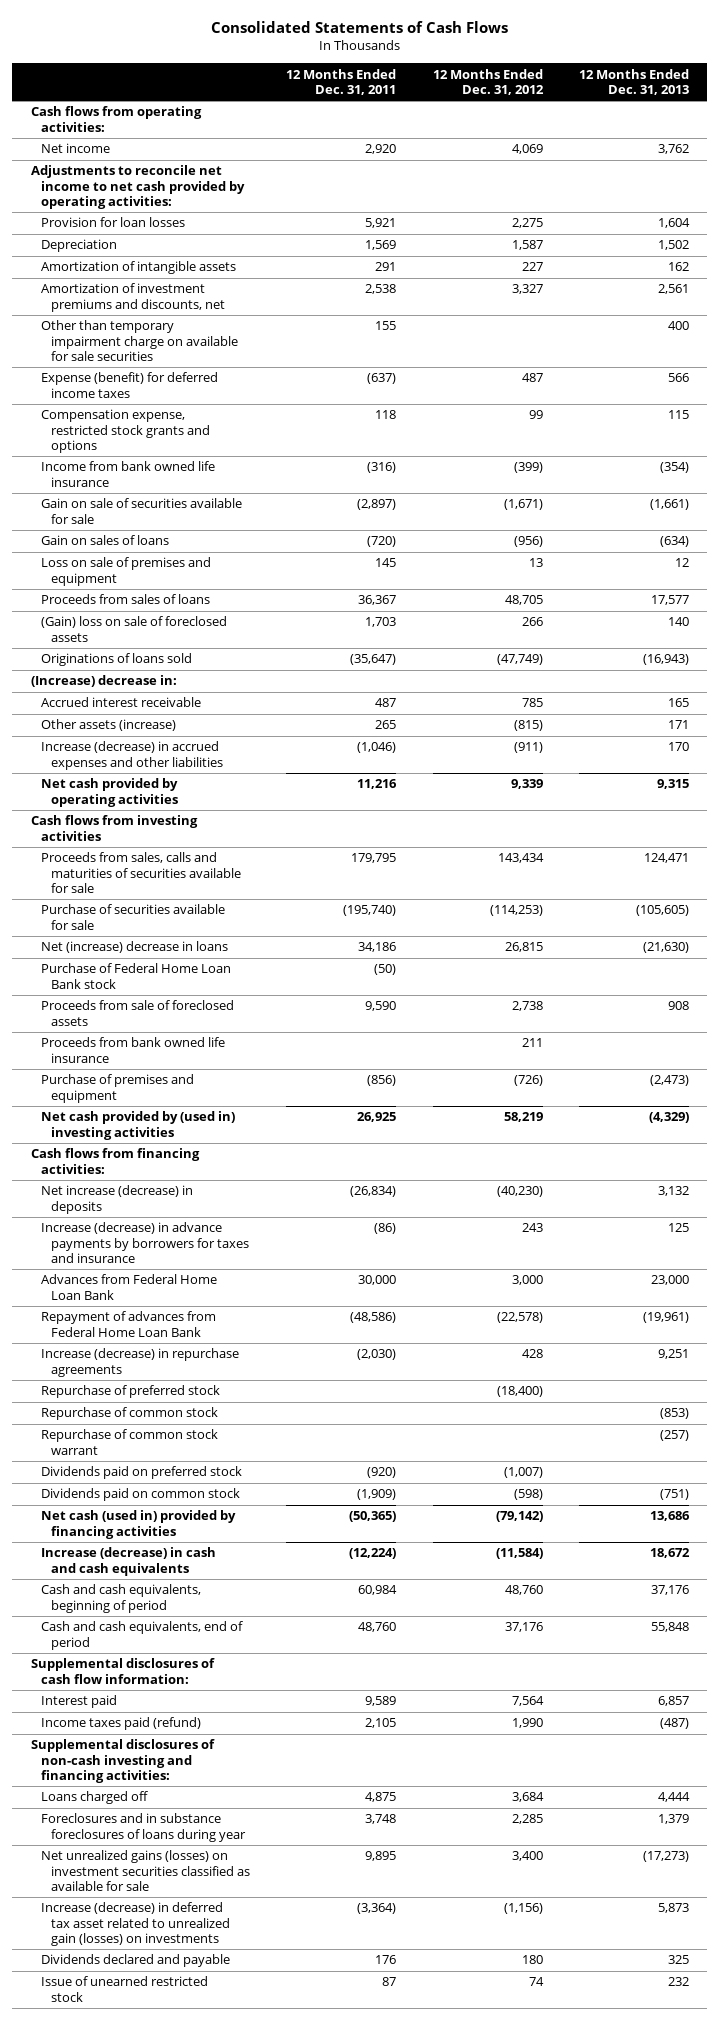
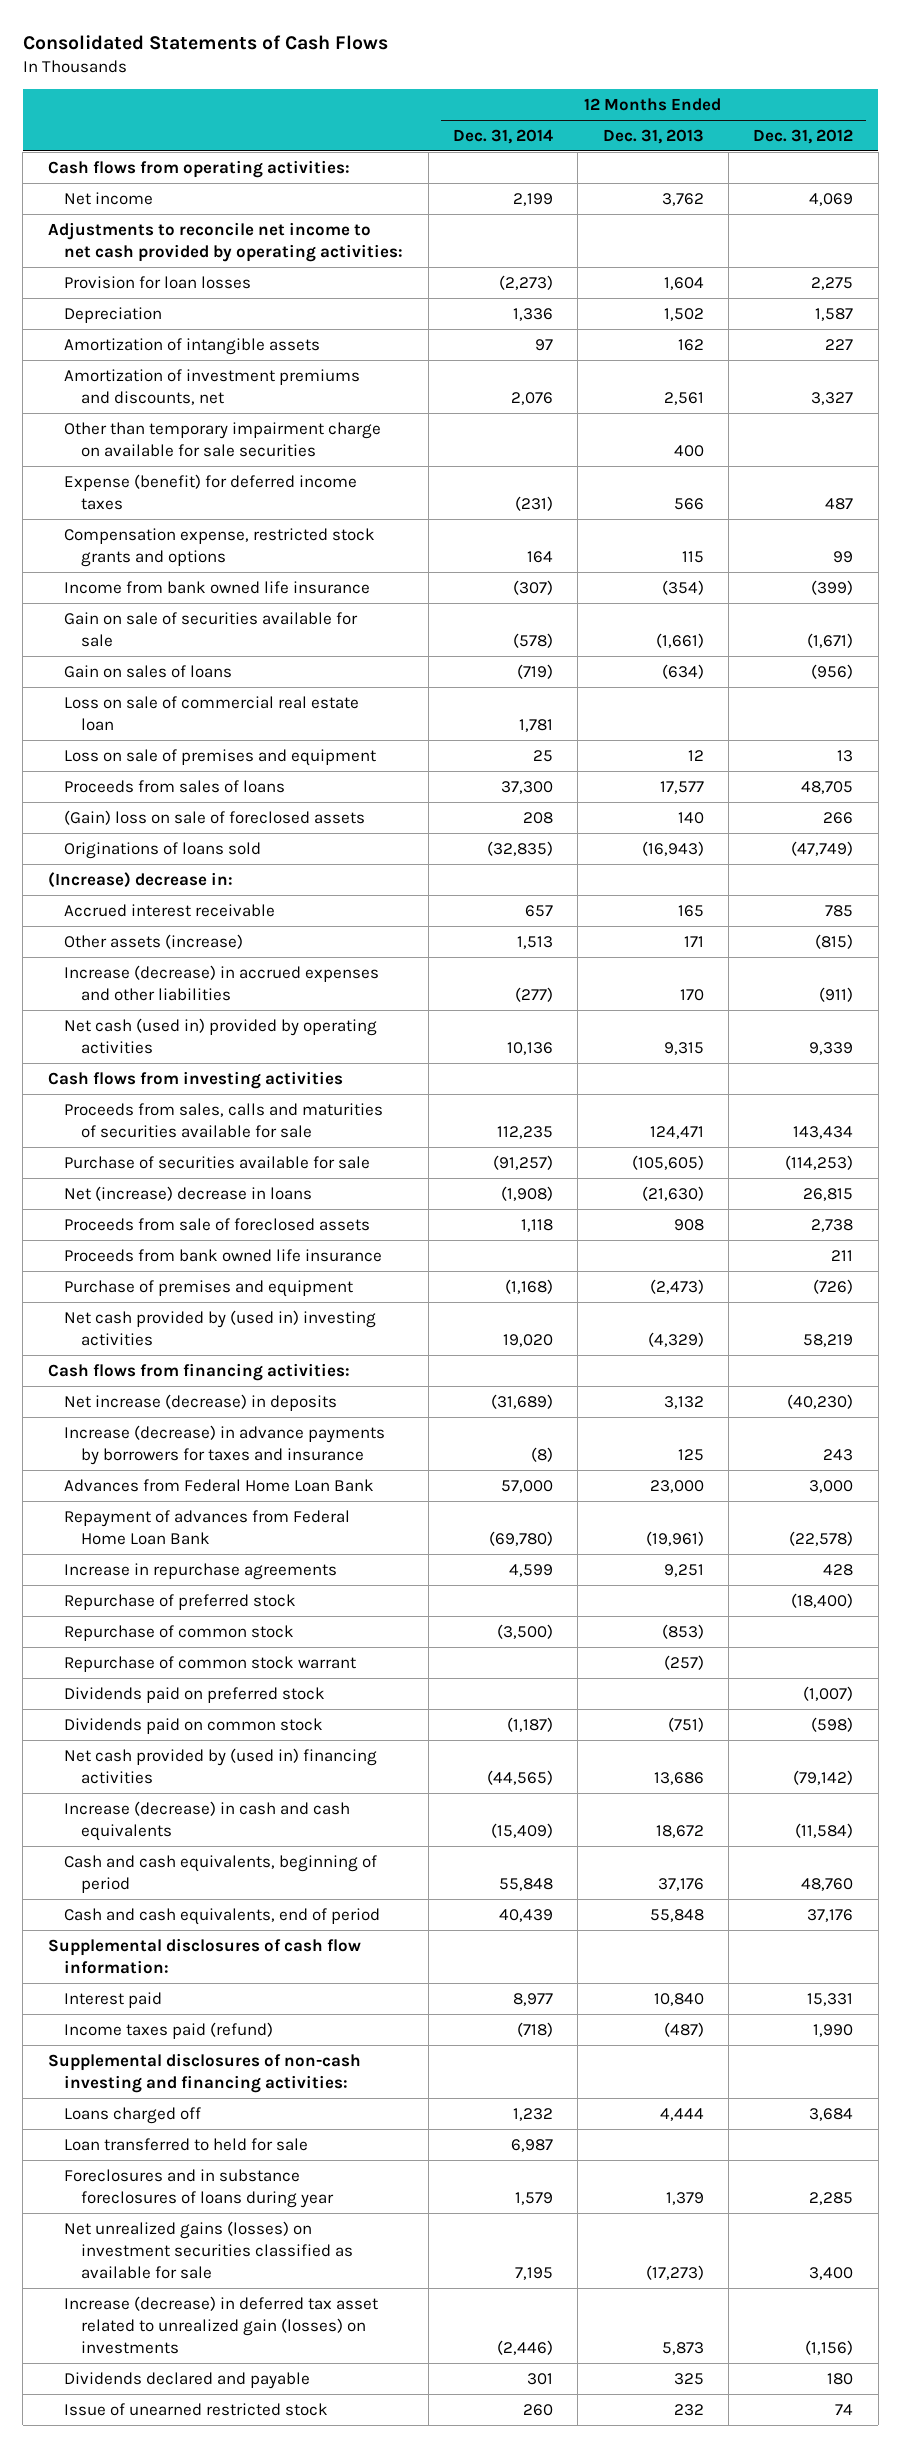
- | 12 Months Ended Dec. 31, 2011 | 12 Months Ended Dec. 31, 2012 | 12 Months Ended Dec. 31, 2013
+ | 12 Months Ended Dec. 31, 2014 | 12 Months Ended Dec. 31, 2013 | 12 Months Ended Dec. 31, 2012
+ Loss on sale of commercial real estate loan | 1,781 | |
- Net cash provided by operating activities | 11,216 | 9,339 | 9,315
+ Net cash (used in) provided by operating activities | 10,136 | 9,315 | 9,339
- Purchase of Federal Home Loan Bank stock | (50) | |
- Increase (decrease) in repurchase agreements | (2,030) | 428 | 9,251
+ Increase in repurchase agreements | 4,599 | 9,251 | 428
- Net cash (used in) provided by financing activities | (50,365) | (79,142) | 13,686
+ Net cash provided by (used in) financing activities | (44,565) | 13,686 | (79,142)
- Interest paid | 9,589 | 7,564 | 6,857
+ Interest paid | 8,977 | 10,840 | 15,331
+ Loan transferred to held for sale | 6,987 | |

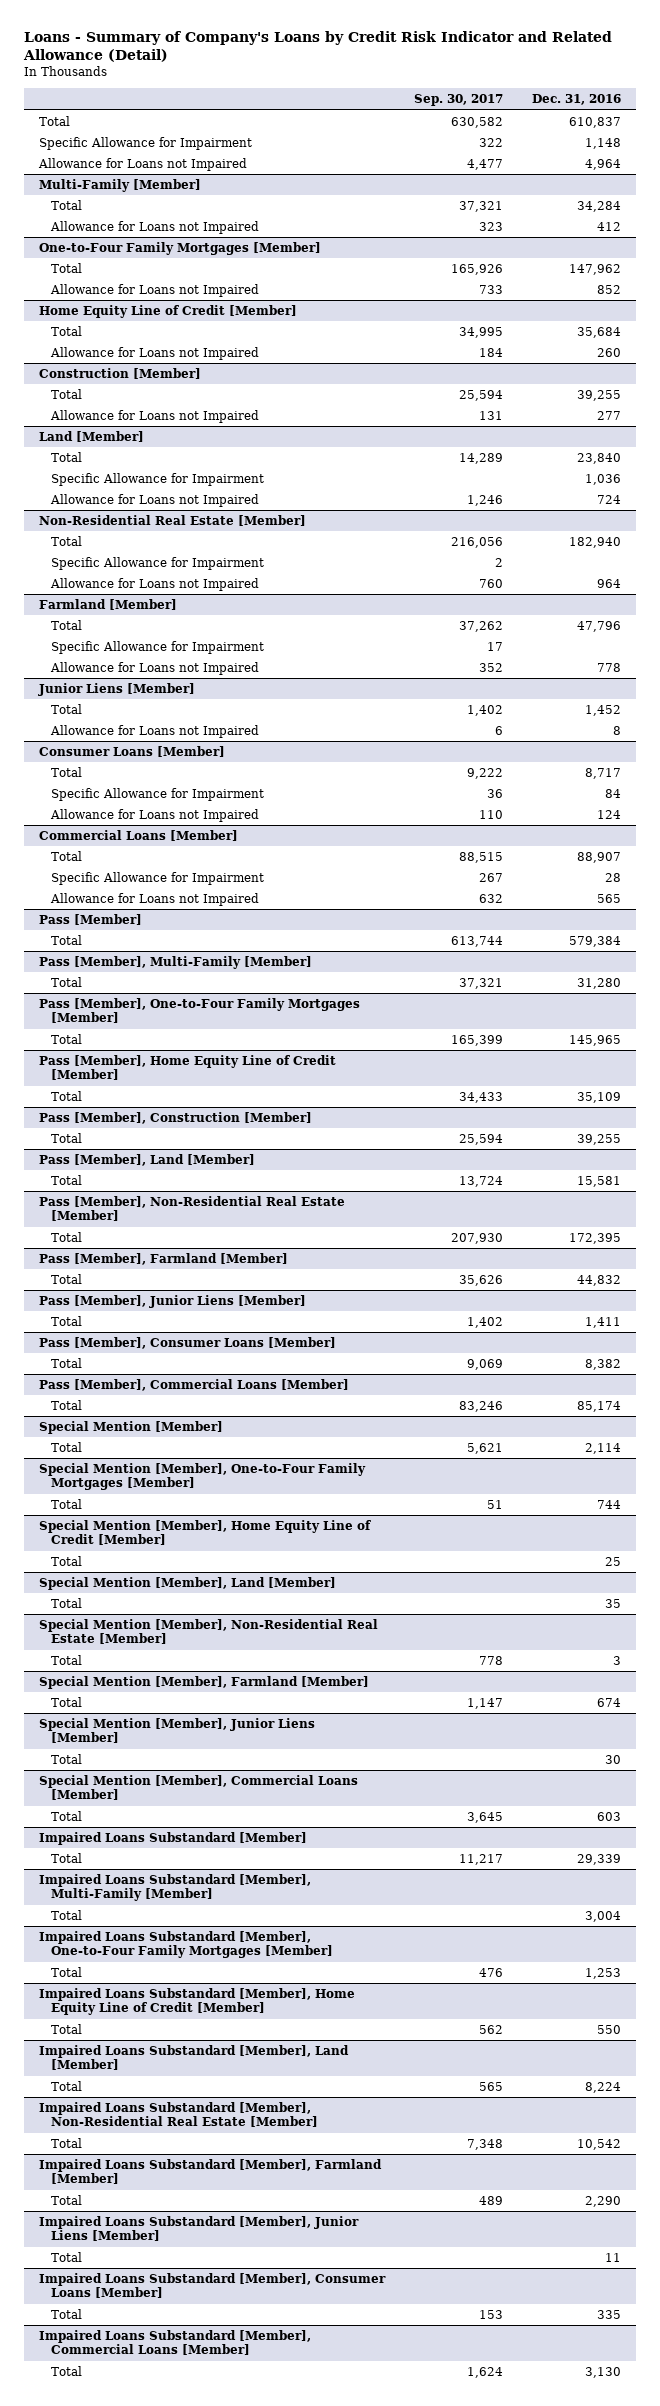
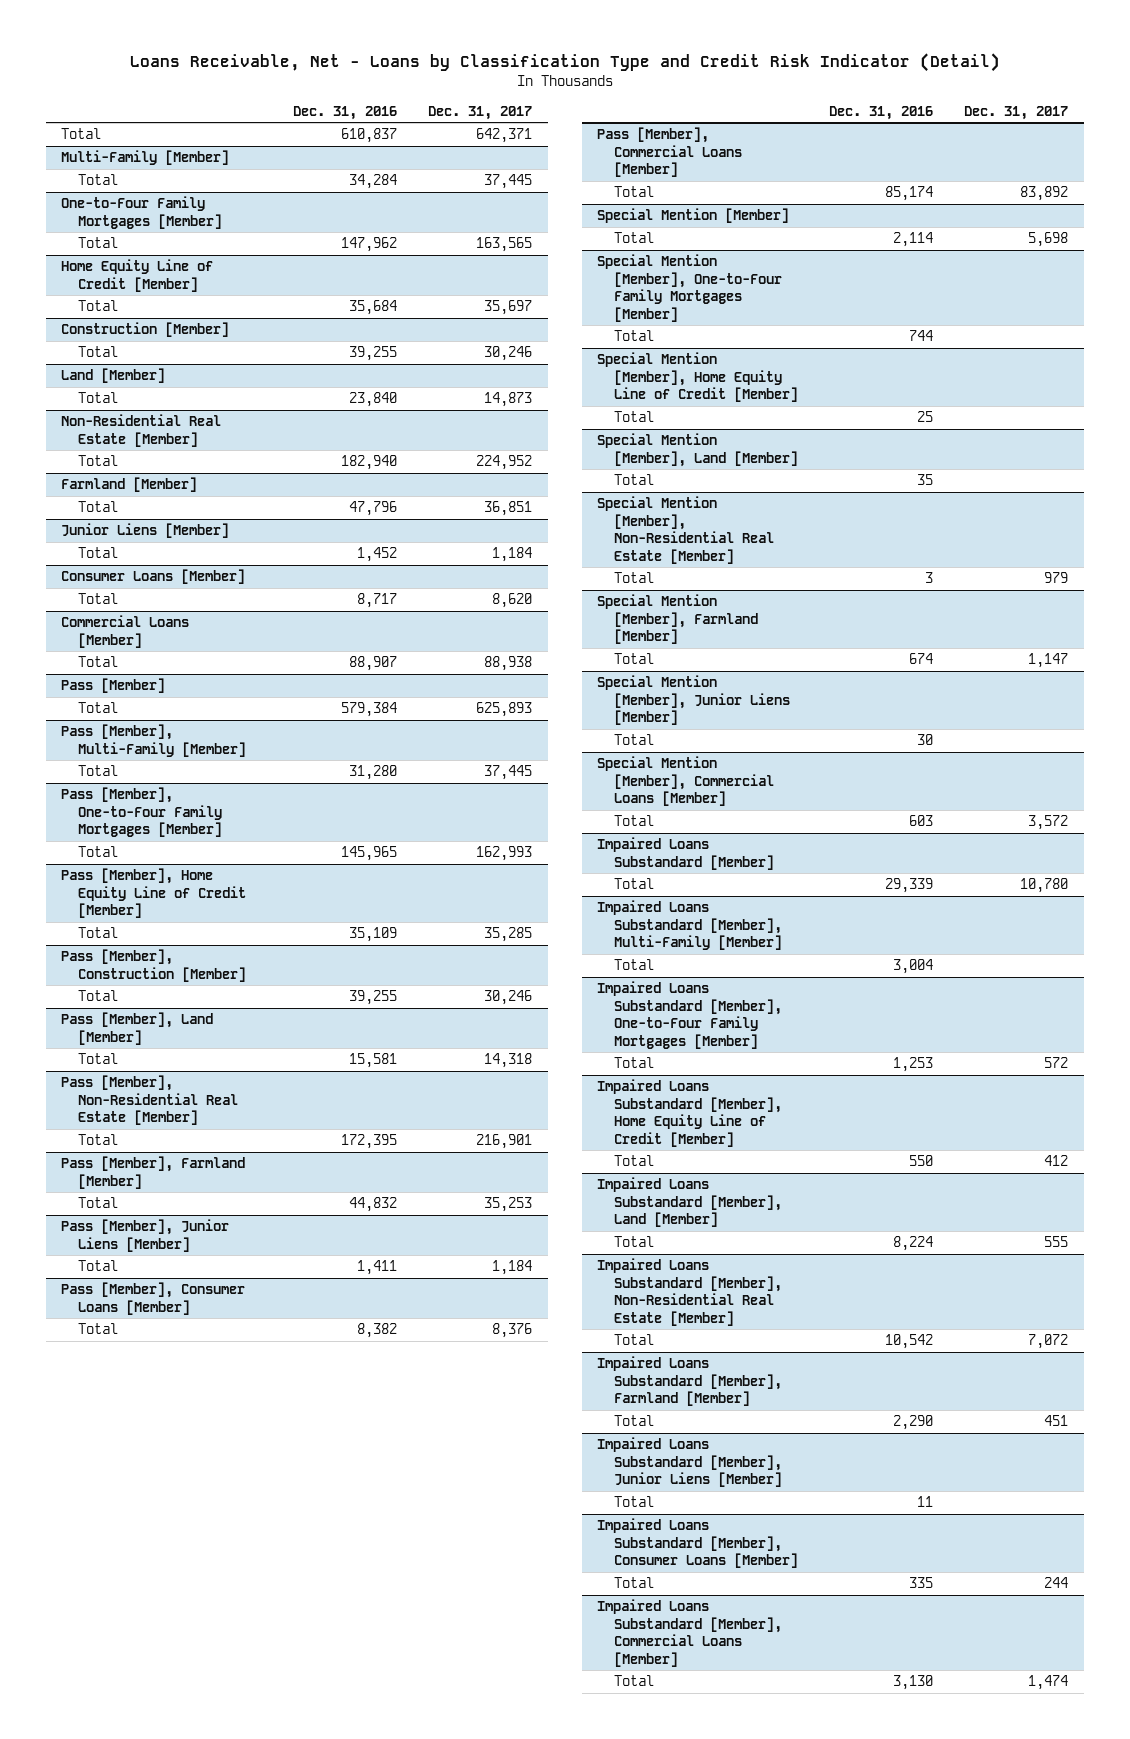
- Loans - Summary of Company's Loans by Credit Risk Indicator and Related Allowance (Detail)
+ Loans Receivable, Net - Loans by Classification Type and Credit Risk Indicator (Detail)
- | Sep. 30, 2017 | Dec. 31, 2016
+ | Dec. 31, 2016 | Dec. 31, 2017
- Specific Allowance for Impairment | 322 | 1,148
- Allowance for Loans not Impaired | 4,477 | 4,964
@ Multi-Family [Member]
- Allowance for Loans not Impaired | 323 | 412
@ One-to-Four Family Mortgages [Member]
- Allowance for Loans not Impaired | 733 | 852
@ Home Equity Line of Credit [Member]
- Allowance for Loans not Impaired | 184 | 260
@ Construction [Member]
- Allowance for Loans not Impaired | 131 | 277
@ Land [Member]
- Specific Allowance for Impairment | | 1,036
- Allowance for Loans not Impaired | 1,246 | 724
@ Non-Residential Real Estate [Member]
- Specific Allowance for Impairment | 2 |
- Allowance for Loans not Impaired | 760 | 964
@ Farmland [Member]
- Specific Allowance for Impairment | 17 |
- Allowance for Loans not Impaired | 352 | 778
@ Junior Liens [Member]
- Allowance for Loans not Impaired | 6 | 8
@ Consumer Loans [Member]
- Specific Allowance for Impairment | 36 | 84
- Allowance for Loans not Impaired | 110 | 124
@ Commercial Loans [Member]
- Specific Allowance for Impairment | 267 | 28
- Allowance for Loans not Impaired | 632 | 565

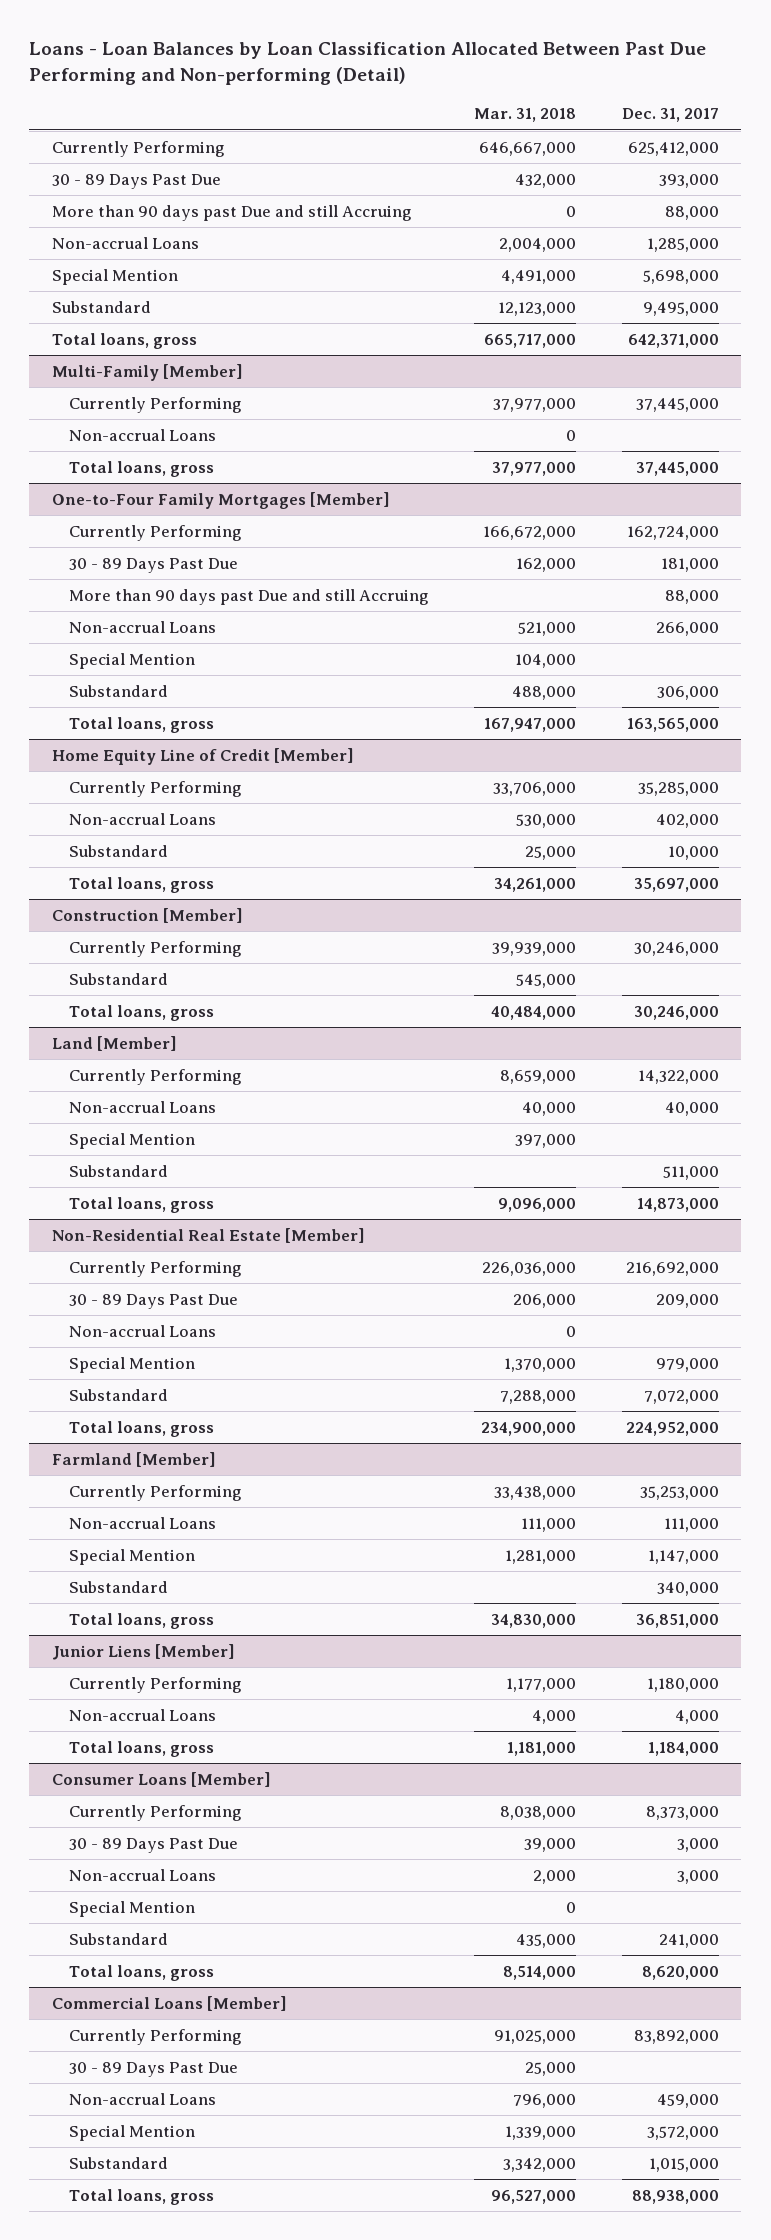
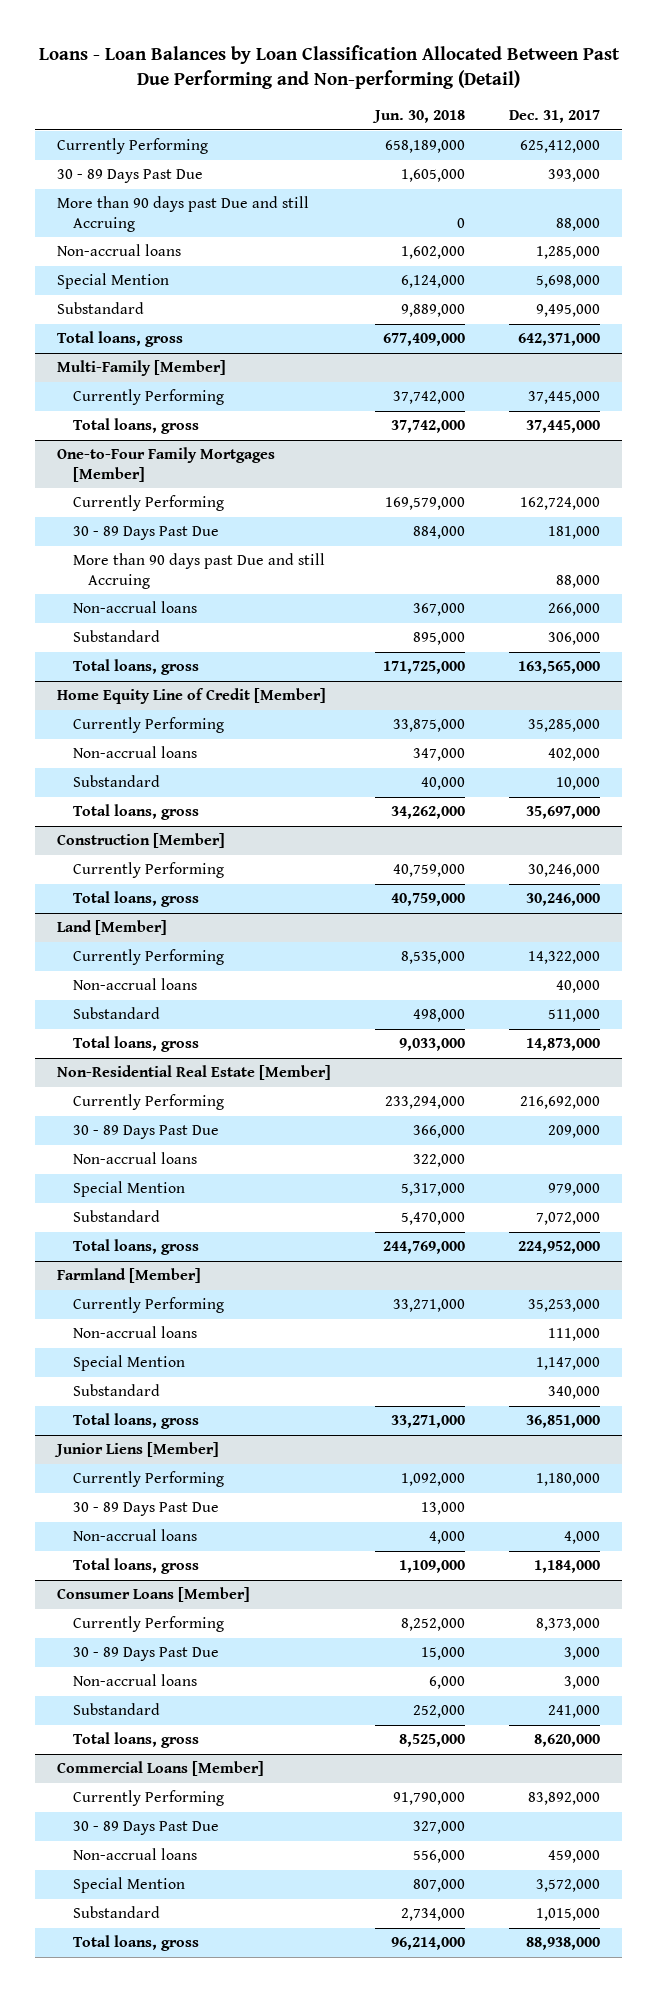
- | Mar. 31, 2018 | Dec. 31, 2017
+ | Jun. 30, 2018 | Dec. 31, 2017
- Non-accrual Loans | 2,004,000 | 1,285,000
+ Non-accrual loans | 1,602,000 | 1,285,000
@ Multi-Family [Member]
- Non-accrual Loans | 0 |
@ One-to-Four Family Mortgages [Member]
- Non-accrual Loans | 521,000 | 266,000
- Special Mention | 104,000 |
+ Non-accrual loans | 367,000 | 266,000
@ Home Equity Line of Credit [Member]
- Non-accrual Loans | 530,000 | 402,000
+ Non-accrual loans | 347,000 | 402,000
@ Construction [Member]
- Substandard | 545,000 |
@ Land [Member]
- Non-accrual Loans | 40,000 | 40,000
- Special Mention | 397,000 |
+ Non-accrual loans | | 40,000
@ Non-Residential Real Estate [Member]
- Non-accrual Loans | 0 |
+ Non-accrual loans | 322,000 |
@ Farmland [Member]
- Non-accrual Loans | 111,000 | 111,000
+ Non-accrual loans | | 111,000
@ Junior Liens [Member]
- Non-accrual Loans | 4,000 | 4,000
+ 30 - 89 Days Past Due | 13,000 |
+ Non-accrual loans | 4,000 | 4,000
@ Consumer Loans [Member]
- Non-accrual Loans | 2,000 | 3,000
- Special Mention | 0 |
+ Non-accrual loans | 6,000 | 3,000
@ Commercial Loans [Member]
- Non-accrual Loans | 796,000 | 459,000
+ Non-accrual loans | 556,000 | 459,000

